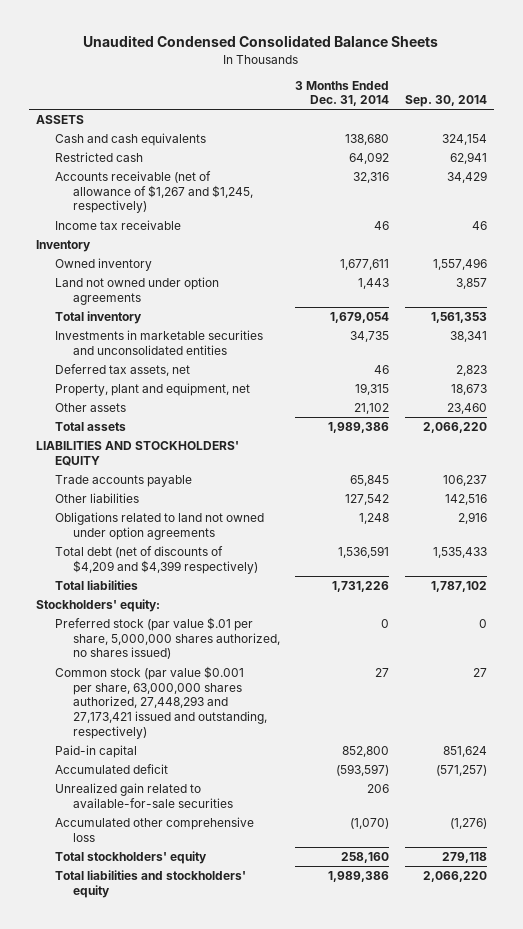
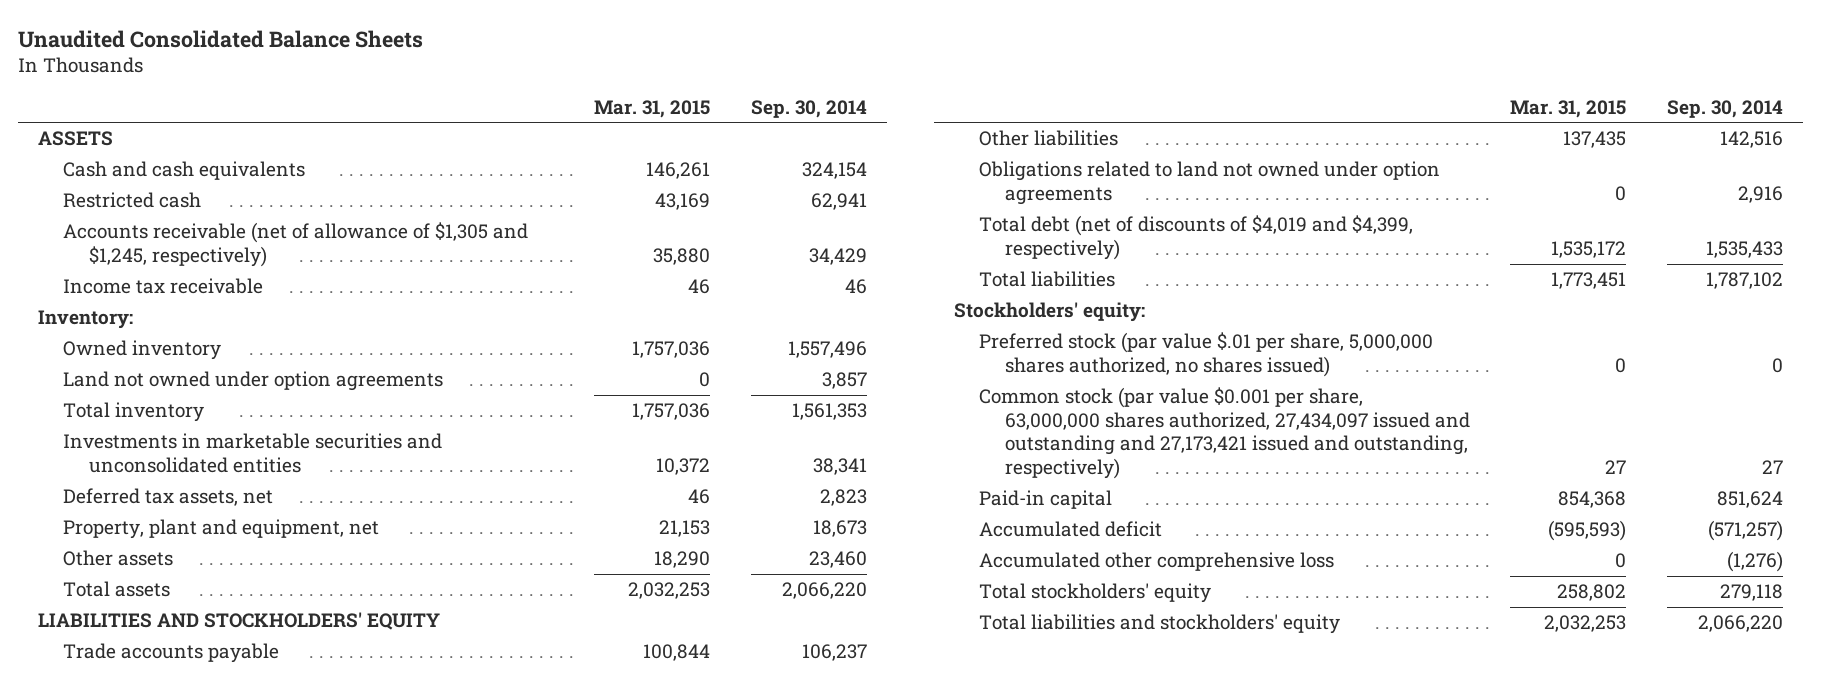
- Unaudited Condensed Consolidated Balance Sheets
+ Unaudited Consolidated Balance Sheets
- | 3 Months Ended Dec. 31, 2014 | Sep. 30, 2014
+ | Mar. 31, 2015 | Sep. 30, 2014
- Accounts receivable (net of allowance of $1,267 and $1,245, respectively) | 32,316 | 34,429
+ Accounts receivable (net of allowance of $1,305 and $1,245, respectively) | 35,880 | 34,429
- Inventory
+ Inventory:
- Total debt (net of discounts of $4,209 and $4,399 respectively) | 1,536,591 | 1,535,433
+ Total debt (net of discounts of $4,019 and $4,399, respectively) | 1,535,172 | 1,535,433
- Common stock (par value $0.001 per share, 63,000,000 shares authorized, 27,448,293 and 27,173,421 issued and outstanding, respectively) | 27 | 27
+ Common stock (par value $0.001 per share, 63,000,000 shares authorized, 27,434,097 issued and outstanding and 27,173,421 issued and outstanding, respectively) | 27 | 27
- Unrealized gain related to available-for-sale securities | 206 |

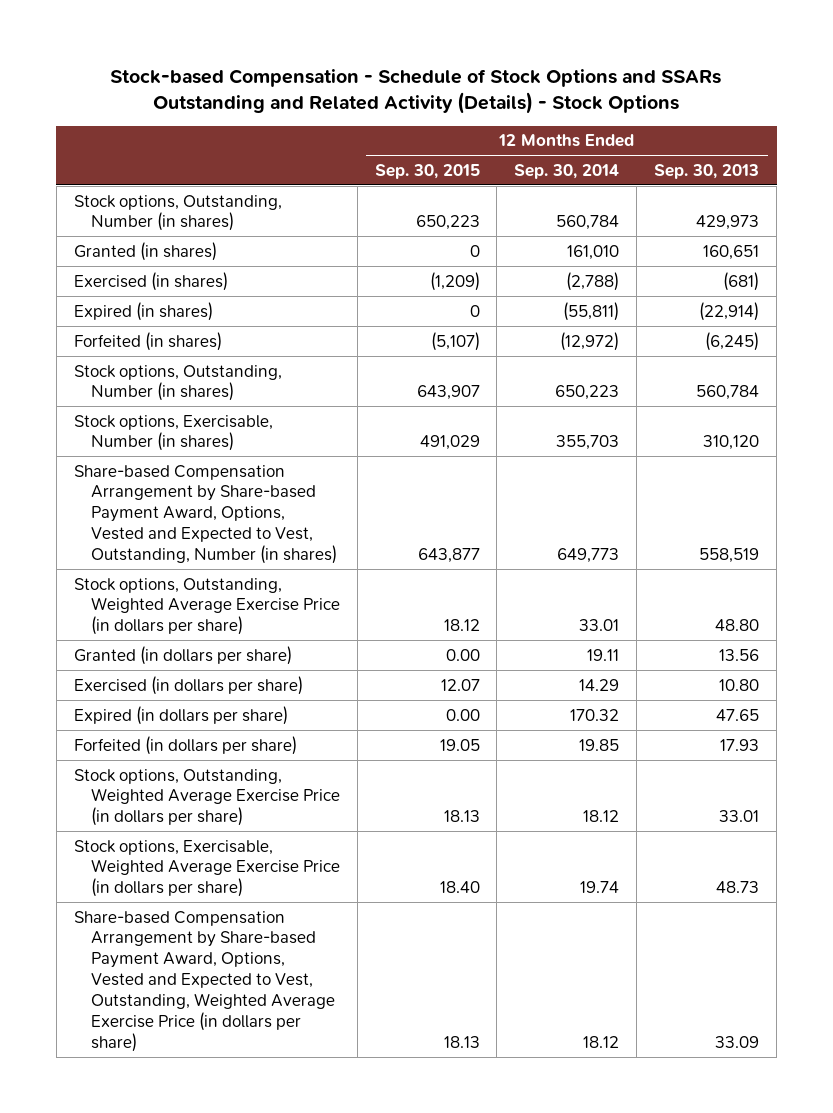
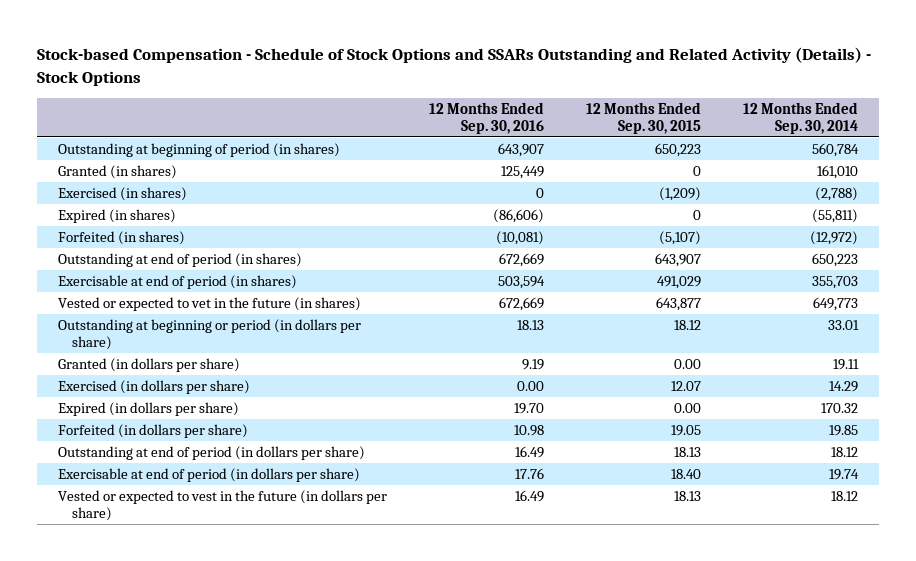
- | 12 Months Ended Sep. 30, 2015 | 12 Months Ended Sep. 30, 2014 | 12 Months Ended Sep. 30, 2013
+ | 12 Months Ended Sep. 30, 2016 | 12 Months Ended Sep. 30, 2015 | 12 Months Ended Sep. 30, 2014
- Stock options, Outstanding, Number (in shares) | 650,223 | 560,784 | 429,973
+ Outstanding at beginning of period (in shares) | 643,907 | 650,223 | 560,784
- Stock options, Outstanding, Number (in shares) | 643,907 | 650,223 | 560,784
- Stock options, Exercisable, Number (in shares) | 491,029 | 355,703 | 310,120
- Share-based Compensation Arrangement by Share-based Payment Award, Options, Vested and Expected to Vest, Outstanding, Number (in shares) | 643,877 | 649,773 | 558,519
- Stock options, Outstanding, Weighted Average Exercise Price (in dollars per share) | 18.12 | 33.01 | 48.80
+ Outstanding at end of period (in shares) | 672,669 | 643,907 | 650,223
+ Exercisable at end of period (in shares) | 503,594 | 491,029 | 355,703
+ Vested or expected to vet in the future (in shares) | 672,669 | 643,877 | 649,773
+ Outstanding at beginning or period (in dollars per share) | 18.13 | 18.12 | 33.01
- Stock options, Outstanding, Weighted Average Exercise Price (in dollars per share) | 18.13 | 18.12 | 33.01
- Stock options, Exercisable, Weighted Average Exercise Price (in dollars per share) | 18.40 | 19.74 | 48.73
- Share-based Compensation Arrangement by Share-based Payment Award, Options, Vested and Expected to Vest, Outstanding, Weighted Average Exercise Price (in dollars per share) | 18.13 | 18.12 | 33.09
+ Outstanding at end of period (in dollars per share) | 16.49 | 18.13 | 18.12
+ Exercisable at end of period (in dollars per share) | 17.76 | 18.40 | 19.74
+ Vested or expected to vest in the future (in dollars per share) | 16.49 | 18.13 | 18.12

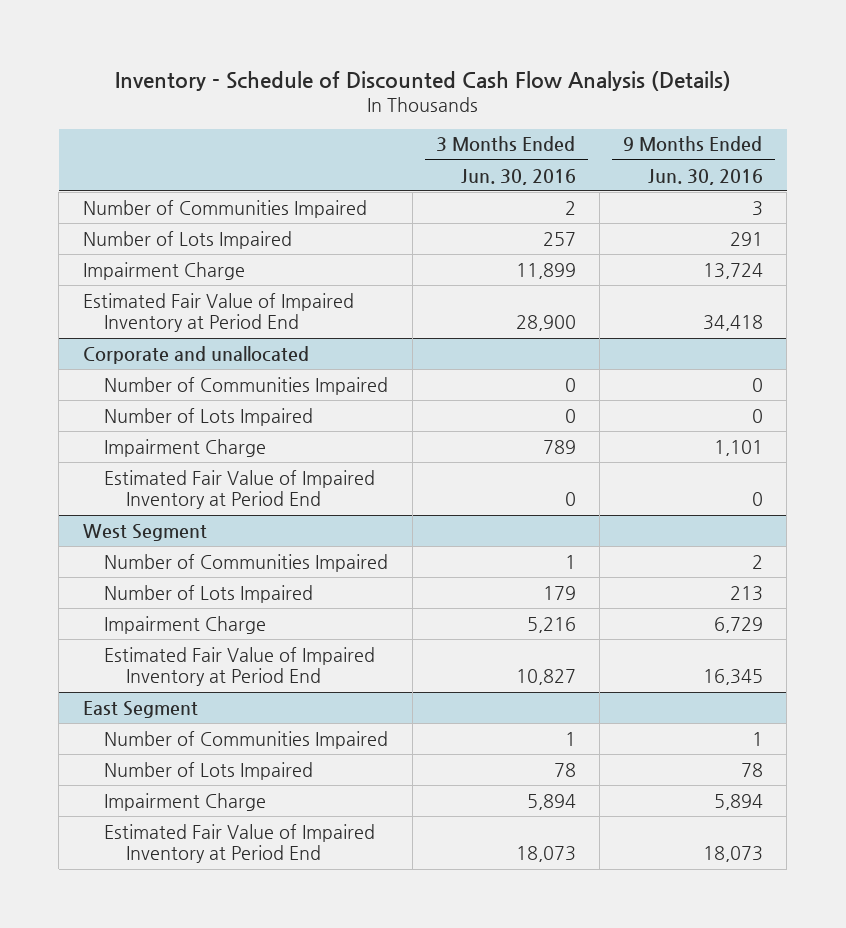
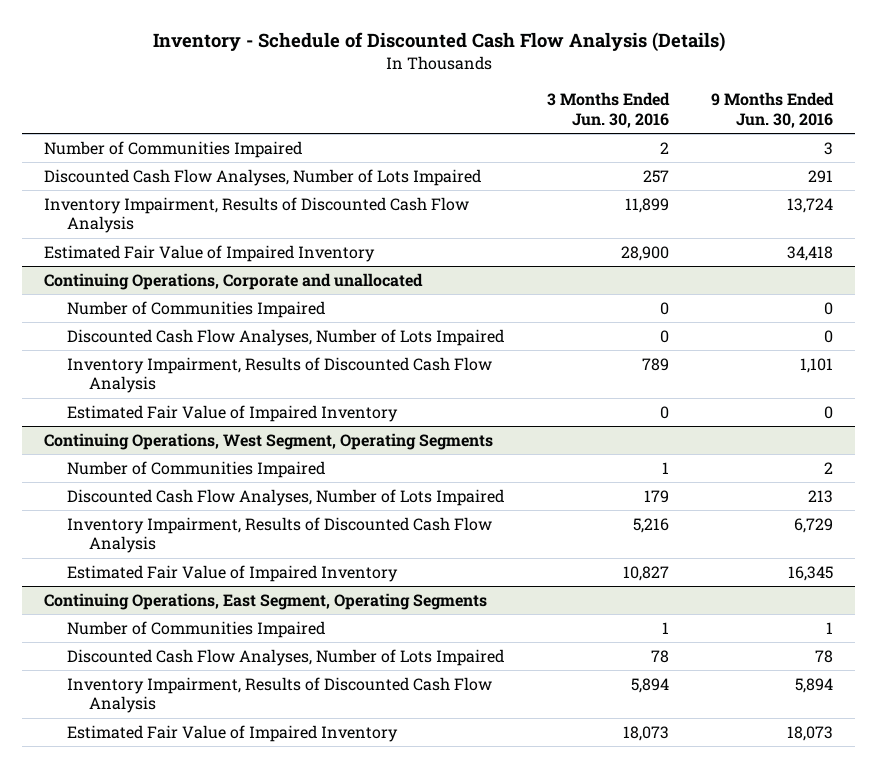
- Number of Lots Impaired | 257 | 291
- Impairment Charge | 11,899 | 13,724
- Estimated Fair Value of Impaired Inventory at Period End | 28,900 | 34,418
- Corporate and unallocated
+ Discounted Cash Flow Analyses, Number of Lots Impaired | 257 | 291
+ Inventory Impairment, Results of Discounted Cash Flow Analysis | 11,899 | 13,724
+ Estimated Fair Value of Impaired Inventory | 28,900 | 34,418
+ Continuing Operations, Corporate and unallocated
- Number of Lots Impaired | 0 | 0
- Impairment Charge | 789 | 1,101
- Estimated Fair Value of Impaired Inventory at Period End | 0 | 0
- West Segment
+ Discounted Cash Flow Analyses, Number of Lots Impaired | 0 | 0
+ Inventory Impairment, Results of Discounted Cash Flow Analysis | 789 | 1,101
+ Estimated Fair Value of Impaired Inventory | 0 | 0
+ Continuing Operations, West Segment, Operating Segments
- Number of Lots Impaired | 179 | 213
- Impairment Charge | 5,216 | 6,729
- Estimated Fair Value of Impaired Inventory at Period End | 10,827 | 16,345
- East Segment
+ Discounted Cash Flow Analyses, Number of Lots Impaired | 179 | 213
+ Inventory Impairment, Results of Discounted Cash Flow Analysis | 5,216 | 6,729
+ Estimated Fair Value of Impaired Inventory | 10,827 | 16,345
+ Continuing Operations, East Segment, Operating Segments
- Number of Lots Impaired | 78 | 78
- Impairment Charge | 5,894 | 5,894
- Estimated Fair Value of Impaired Inventory at Period End | 18,073 | 18,073
+ Discounted Cash Flow Analyses, Number of Lots Impaired | 78 | 78
+ Inventory Impairment, Results of Discounted Cash Flow Analysis | 5,894 | 5,894
+ Estimated Fair Value of Impaired Inventory | 18,073 | 18,073

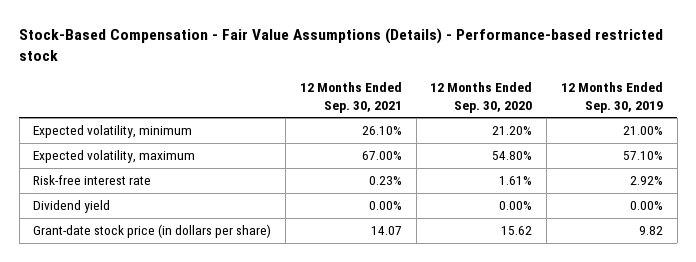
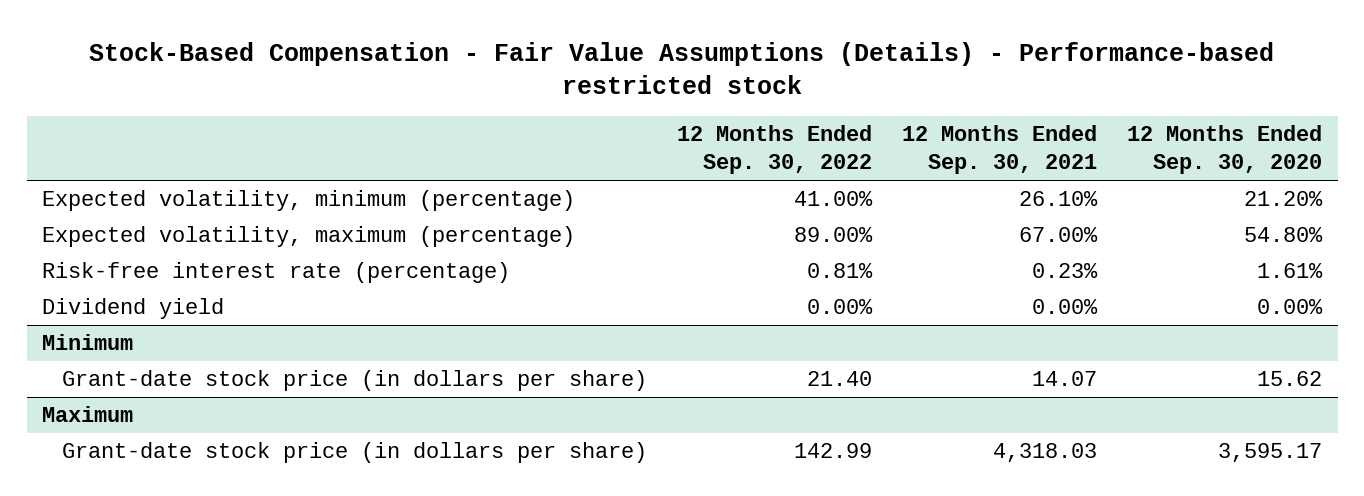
- | 12 Months Ended Sep. 30, 2021 | 12 Months Ended Sep. 30, 2020 | 12 Months Ended Sep. 30, 2019
+ | 12 Months Ended Sep. 30, 2022 | 12 Months Ended Sep. 30, 2021 | 12 Months Ended Sep. 30, 2020
- Expected volatility, minimum | 26.10% | 21.20% | 21.00%
- Expected volatility, maximum | 67.00% | 54.80% | 57.10%
- Risk-free interest rate | 0.23% | 1.61% | 2.92%
+ Expected volatility, minimum (percentage) | 41.00% | 26.10% | 21.20%
+ Expected volatility, maximum (percentage) | 89.00% | 67.00% | 54.80%
+ Risk-free interest rate (percentage) | 0.81% | 0.23% | 1.61%
+ Minimum
+ Maximum
+ Grant-date stock price (in dollars per share) | 142.99 | 4,318.03 | 3,595.17

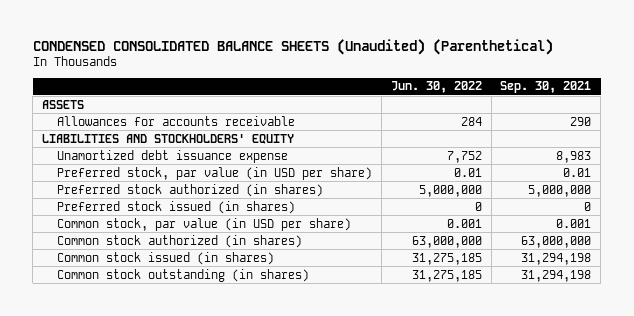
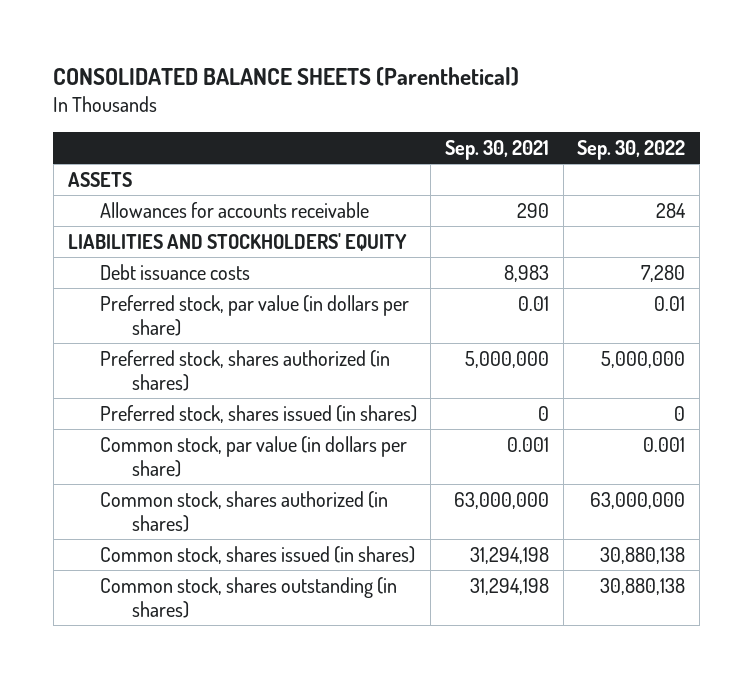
- CONDENSED CONSOLIDATED BALANCE SHEETS (Unaudited) (Parenthetical)
+ CONSOLIDATED BALANCE SHEETS (Parenthetical)
- | Jun. 30, 2022 | Sep. 30, 2021
+ | Sep. 30, 2021 | Sep. 30, 2022
- Unamortized debt issuance expense | 7,752 | 8,983
- Preferred stock, par value (in USD per share) | 0.01 | 0.01
- Preferred stock authorized (in shares) | 5,000,000 | 5,000,000
- Preferred stock issued (in shares) | 0 | 0
- Common stock, par value (in USD per share) | 0.001 | 0.001
- Common stock authorized (in shares) | 63,000,000 | 63,000,000
- Common stock issued (in shares) | 31,275,185 | 31,294,198
- Common stock outstanding (in shares) | 31,275,185 | 31,294,198
+ Debt issuance costs | 8,983 | 7,280
+ Preferred stock, par value (in dollars per share) | 0.01 | 0.01
+ Preferred stock, shares authorized (in shares) | 5,000,000 | 5,000,000
+ Preferred stock, shares issued (in shares) | 0 | 0
+ Common stock, par value (in dollars per share) | 0.001 | 0.001
+ Common stock, shares authorized (in shares) | 63,000,000 | 63,000,000
+ Common stock, shares issued (in shares) | 31,294,198 | 30,880,138
+ Common stock, shares outstanding (in shares) | 31,294,198 | 30,880,138

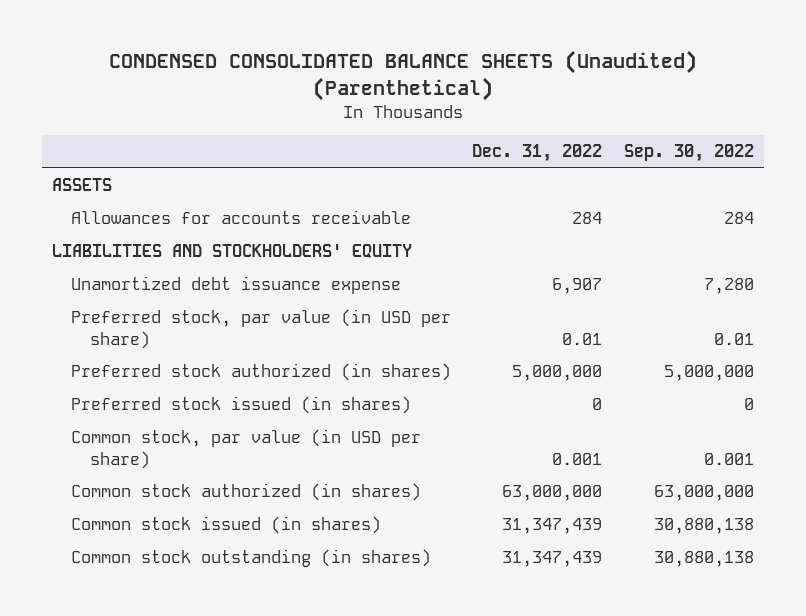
- CONSOLIDATED BALANCE SHEETS (Parenthetical)
+ CONDENSED CONSOLIDATED BALANCE SHEETS (Unaudited) (Parenthetical)
- | Sep. 30, 2021 | Sep. 30, 2022
+ | Dec. 31, 2022 | Sep. 30, 2022
- Debt issuance costs | 8,983 | 7,280
- Preferred stock, par value (in dollars per share) | 0.01 | 0.01
- Preferred stock, shares authorized (in shares) | 5,000,000 | 5,000,000
- Preferred stock, shares issued (in shares) | 0 | 0
- Common stock, par value (in dollars per share) | 0.001 | 0.001
- Common stock, shares authorized (in shares) | 63,000,000 | 63,000,000
- Common stock, shares issued (in shares) | 31,294,198 | 30,880,138
- Common stock, shares outstanding (in shares) | 31,294,198 | 30,880,138
+ Unamortized debt issuance expense | 6,907 | 7,280
+ Preferred stock, par value (in USD per share) | 0.01 | 0.01
+ Preferred stock authorized (in shares) | 5,000,000 | 5,000,000
+ Preferred stock issued (in shares) | 0 | 0
+ Common stock, par value (in USD per share) | 0.001 | 0.001
+ Common stock authorized (in shares) | 63,000,000 | 63,000,000
+ Common stock issued (in shares) | 31,347,439 | 30,880,138
+ Common stock outstanding (in shares) | 31,347,439 | 30,880,138

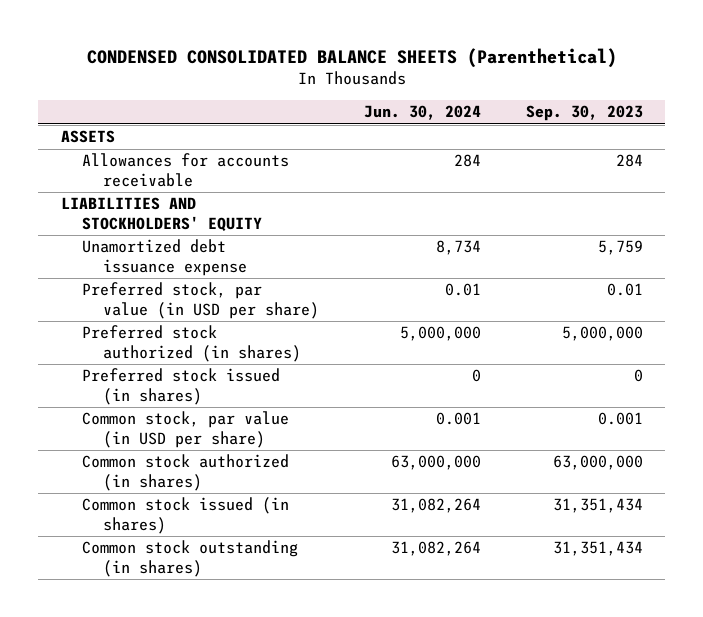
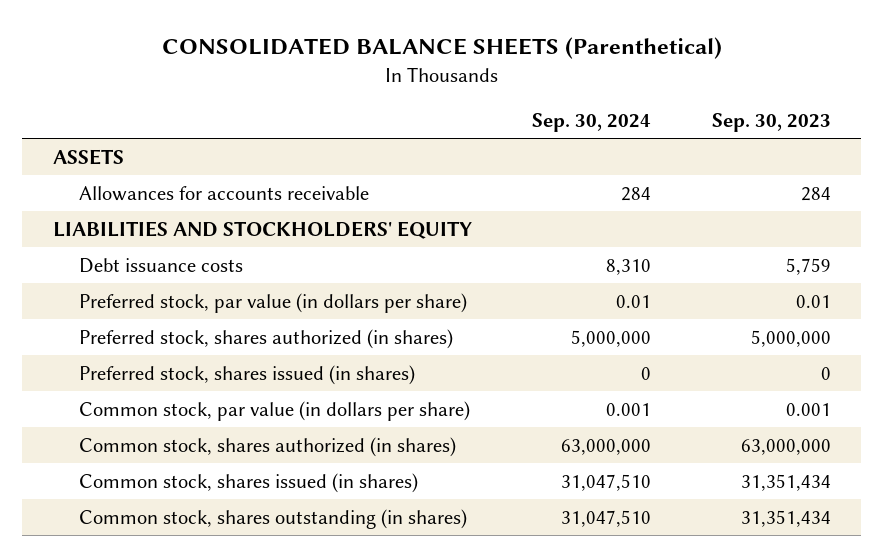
- CONDENSED CONSOLIDATED BALANCE SHEETS (Parenthetical)
+ CONSOLIDATED BALANCE SHEETS (Parenthetical)
- | Jun. 30, 2024 | Sep. 30, 2023
+ | Sep. 30, 2024 | Sep. 30, 2023
- Unamortized debt issuance expense | 8,734 | 5,759
- Preferred stock, par value (in USD per share) | 0.01 | 0.01
- Preferred stock authorized (in shares) | 5,000,000 | 5,000,000
- Preferred stock issued (in shares) | 0 | 0
- Common stock, par value (in USD per share) | 0.001 | 0.001
- Common stock authorized (in shares) | 63,000,000 | 63,000,000
- Common stock issued (in shares) | 31,082,264 | 31,351,434
- Common stock outstanding (in shares) | 31,082,264 | 31,351,434
+ Debt issuance costs | 8,310 | 5,759
+ Preferred stock, par value (in dollars per share) | 0.01 | 0.01
+ Preferred stock, shares authorized (in shares) | 5,000,000 | 5,000,000
+ Preferred stock, shares issued (in shares) | 0 | 0
+ Common stock, par value (in dollars per share) | 0.001 | 0.001
+ Common stock, shares authorized (in shares) | 63,000,000 | 63,000,000
+ Common stock, shares issued (in shares) | 31,047,510 | 31,351,434
+ Common stock, shares outstanding (in shares) | 31,047,510 | 31,351,434

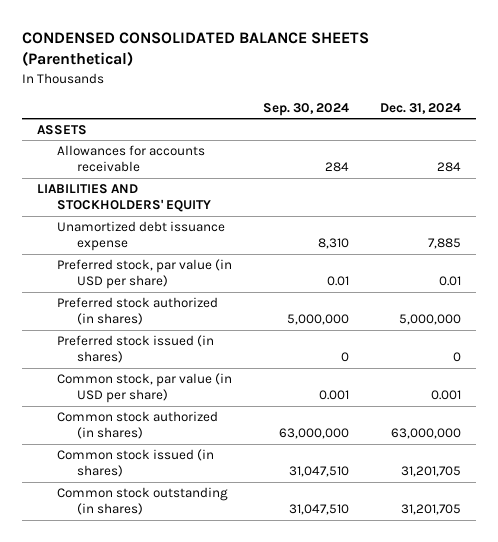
- CONSOLIDATED BALANCE SHEETS (Parenthetical)
+ CONDENSED CONSOLIDATED BALANCE SHEETS (Parenthetical)
- | Sep. 30, 2024 | Sep. 30, 2023
+ | Sep. 30, 2024 | Dec. 31, 2024
- Debt issuance costs | 8,310 | 5,759
- Preferred stock, par value (in dollars per share) | 0.01 | 0.01
- Preferred stock, shares authorized (in shares) | 5,000,000 | 5,000,000
- Preferred stock, shares issued (in shares) | 0 | 0
- Common stock, par value (in dollars per share) | 0.001 | 0.001
- Common stock, shares authorized (in shares) | 63,000,000 | 63,000,000
- Common stock, shares issued (in shares) | 31,047,510 | 31,351,434
- Common stock, shares outstanding (in shares) | 31,047,510 | 31,351,434
+ Unamortized debt issuance expense | 8,310 | 7,885
+ Preferred stock, par value (in USD per share) | 0.01 | 0.01
+ Preferred stock authorized (in shares) | 5,000,000 | 5,000,000
+ Preferred stock issued (in shares) | 0 | 0
+ Common stock, par value (in USD per share) | 0.001 | 0.001
+ Common stock authorized (in shares) | 63,000,000 | 63,000,000
+ Common stock issued (in shares) | 31,047,510 | 31,201,705
+ Common stock outstanding (in shares) | 31,047,510 | 31,201,705

